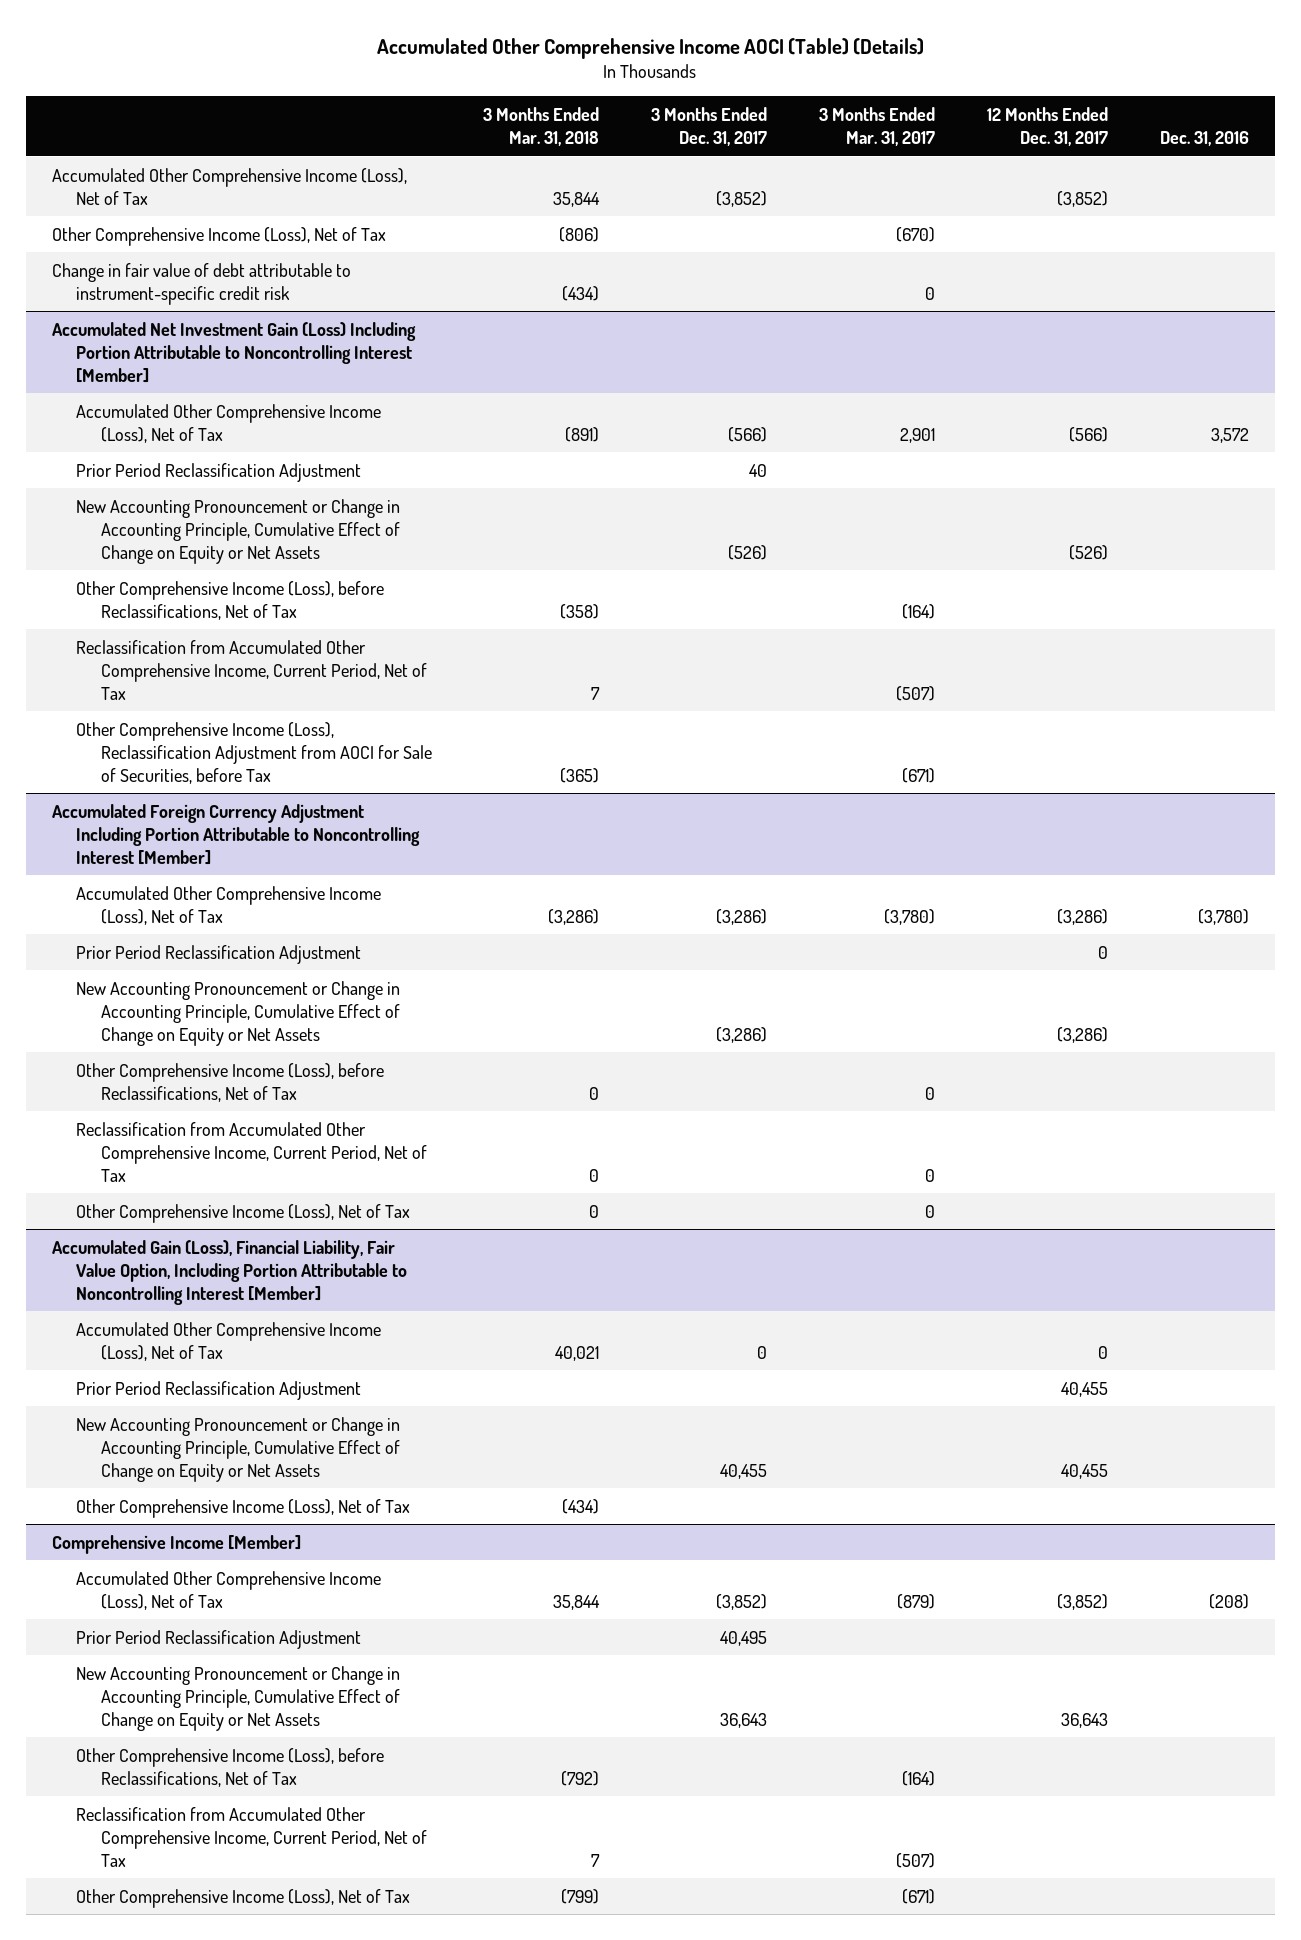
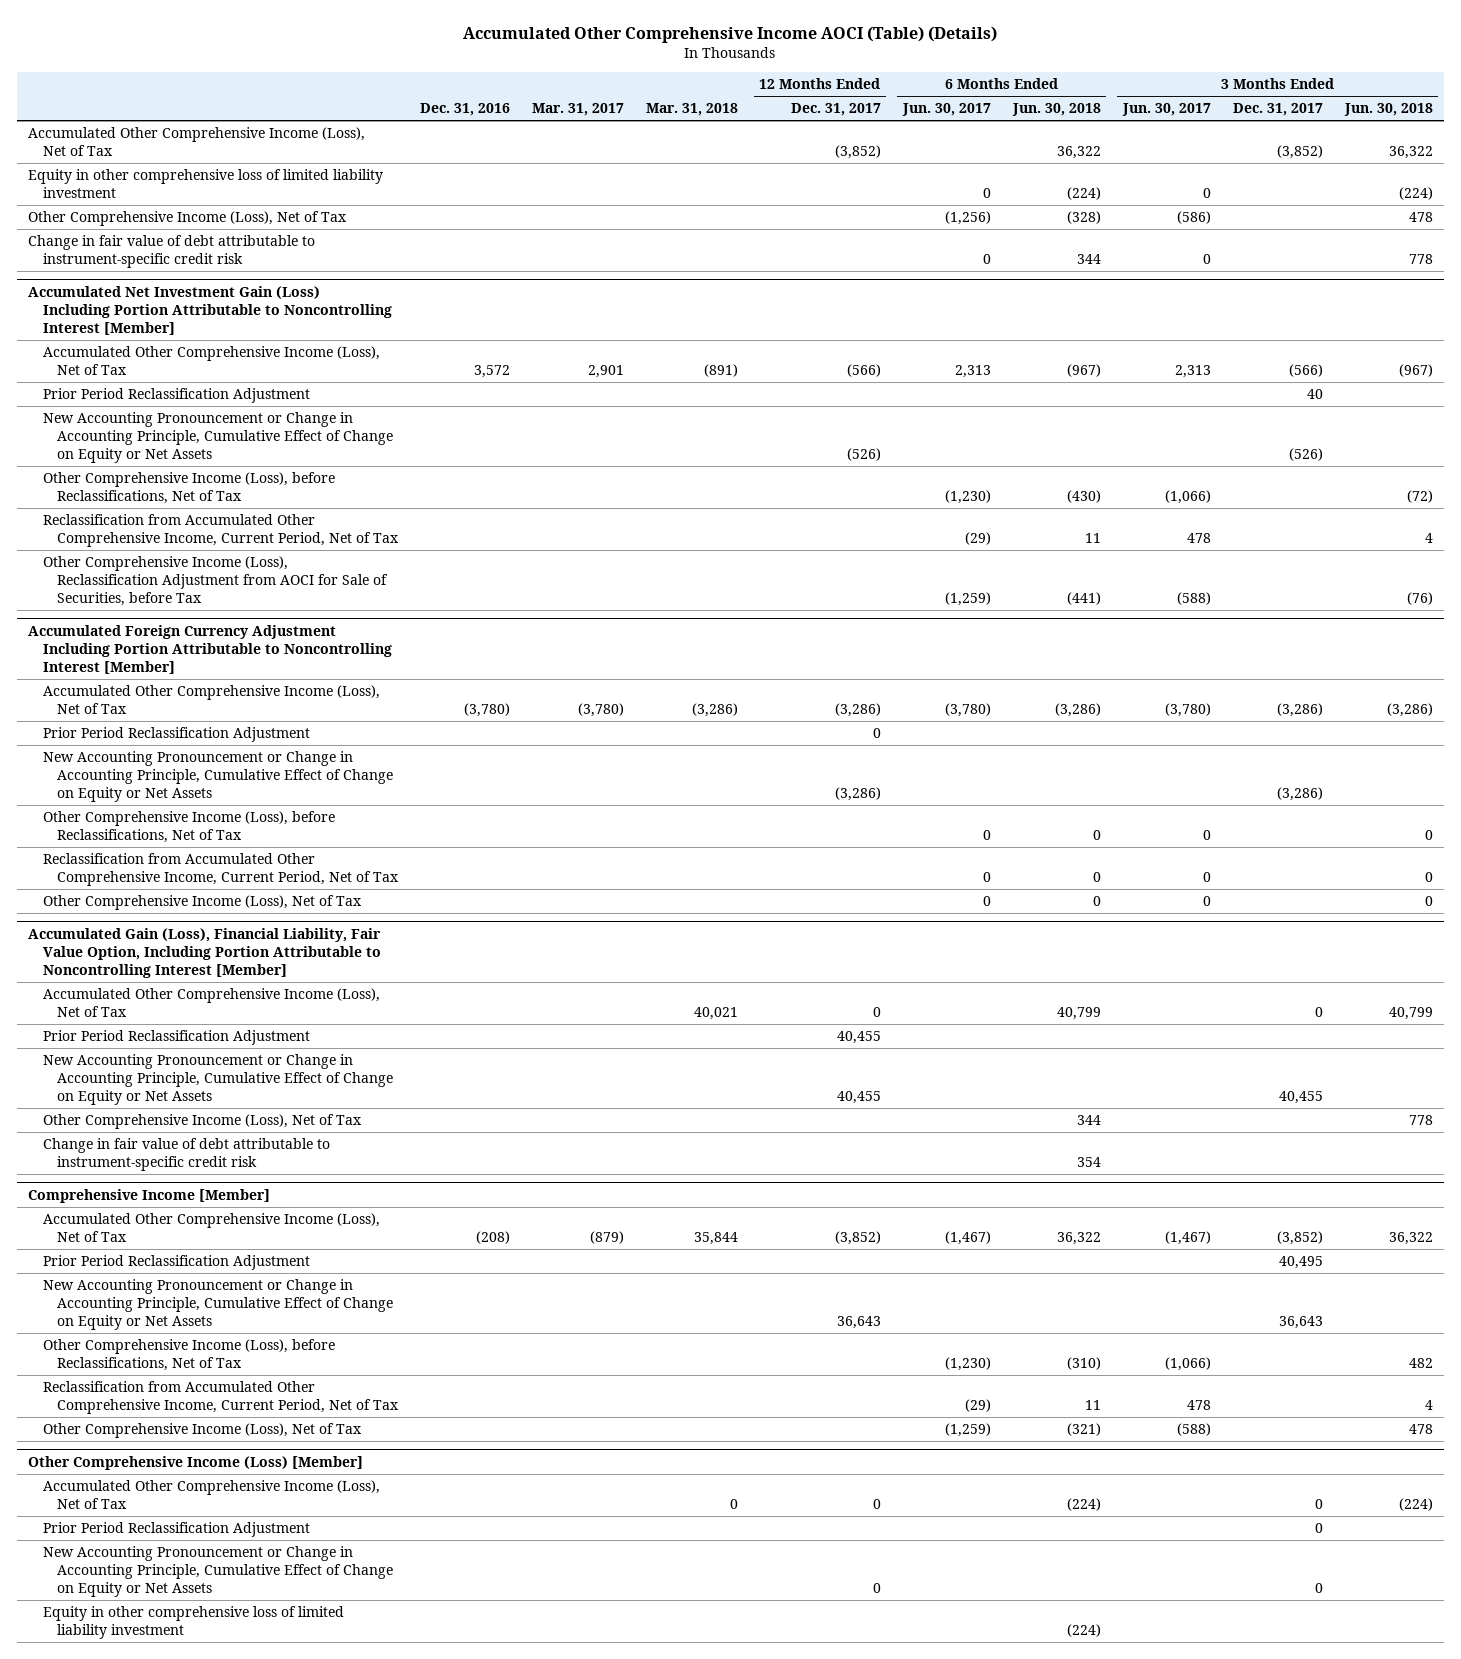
- | 3 Months Ended Mar. 31, 2018 | 3 Months Ended Dec. 31, 2017 | 3 Months Ended Mar. 31, 2017 | 12 Months Ended Dec. 31, 2017 | Dec. 31, 2016
+ | Dec. 31, 2016 | Mar. 31, 2017 | Mar. 31, 2018 | 12 Months Ended Dec. 31, 2017 | 6 Months Ended Jun. 30, 2017 | 6 Months Ended Jun. 30, 2018 | 3 Months Ended Jun. 30, 2017 | 3 Months Ended Dec. 31, 2017 | 3 Months Ended Jun. 30, 2018
+ Equity in other comprehensive loss of limited liability investment | | | | | 0 | (224) | 0 | | (224)
@ Accumulated Gain (Loss), Financial Liability, Fair Value Option, Including Portion Attributable to Noncontrolling Interest [Member]
+ Change in fair value of debt attributable to instrument-specific credit risk | | | | | | 354 | | |
+ Other Comprehensive Income (Loss) [Member]
+ Accumulated Other Comprehensive Income (Loss), Net of Tax | | | 0 | 0 | | (224) | | 0 | (224)
+ Prior Period Reclassification Adjustment | | | | | | | | 0 |
+ New Accounting Pronouncement or Change in Accounting Principle, Cumulative Effect of Change on Equity or Net Assets | | | | 0 | | | | 0 |
+ Equity in other comprehensive loss of limited liability investment | | | | | | (224) | | |

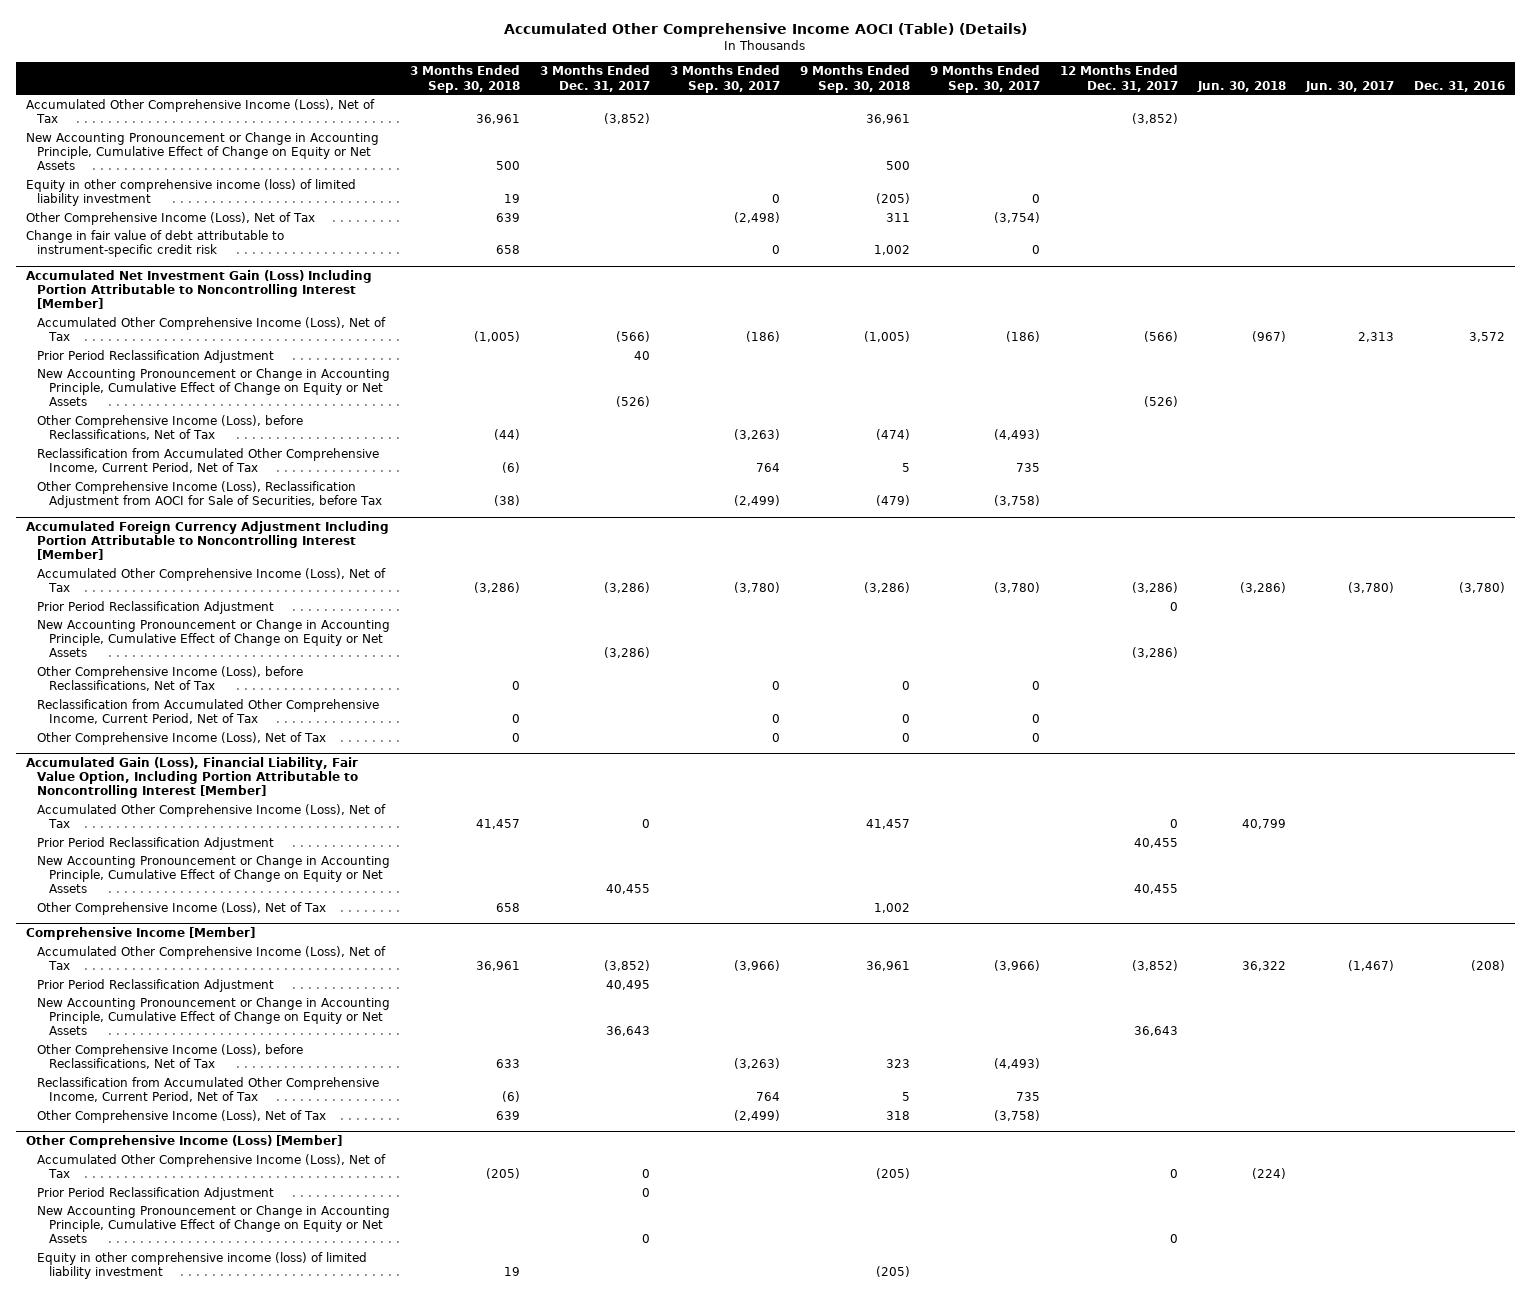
- | Dec. 31, 2016 | Mar. 31, 2017 | Mar. 31, 2018 | 12 Months Ended Dec. 31, 2017 | 6 Months Ended Jun. 30, 2017 | 6 Months Ended Jun. 30, 2018 | 3 Months Ended Jun. 30, 2017 | 3 Months Ended Dec. 31, 2017 | 3 Months Ended Jun. 30, 2018
+ | 3 Months Ended Sep. 30, 2018 | 3 Months Ended Dec. 31, 2017 | 3 Months Ended Sep. 30, 2017 | 9 Months Ended Sep. 30, 2018 | 9 Months Ended Sep. 30, 2017 | 12 Months Ended Dec. 31, 2017 | Jun. 30, 2018 | Jun. 30, 2017 | Dec. 31, 2016
- Equity in other comprehensive loss of limited liability investment | | | | | 0 | (224) | 0 | | (224)
+ New Accounting Pronouncement or Change in Accounting Principle, Cumulative Effect of Change on Equity or Net Assets | 500 | | | 500 | | | | |
+ Equity in other comprehensive income (loss) of limited liability investment | 19 | | 0 | (205) | 0 | | | |
@ Accumulated Gain (Loss), Financial Liability, Fair Value Option, Including Portion Attributable to Noncontrolling Interest [Member]
- Change in fair value of debt attributable to instrument-specific credit risk | | | | | | 354 | | |
@ Other Comprehensive Income (Loss) [Member]
- Equity in other comprehensive loss of limited liability investment | | | | | | (224) | | |
+ Equity in other comprehensive income (loss) of limited liability investment | 19 | | | (205) | | | | |

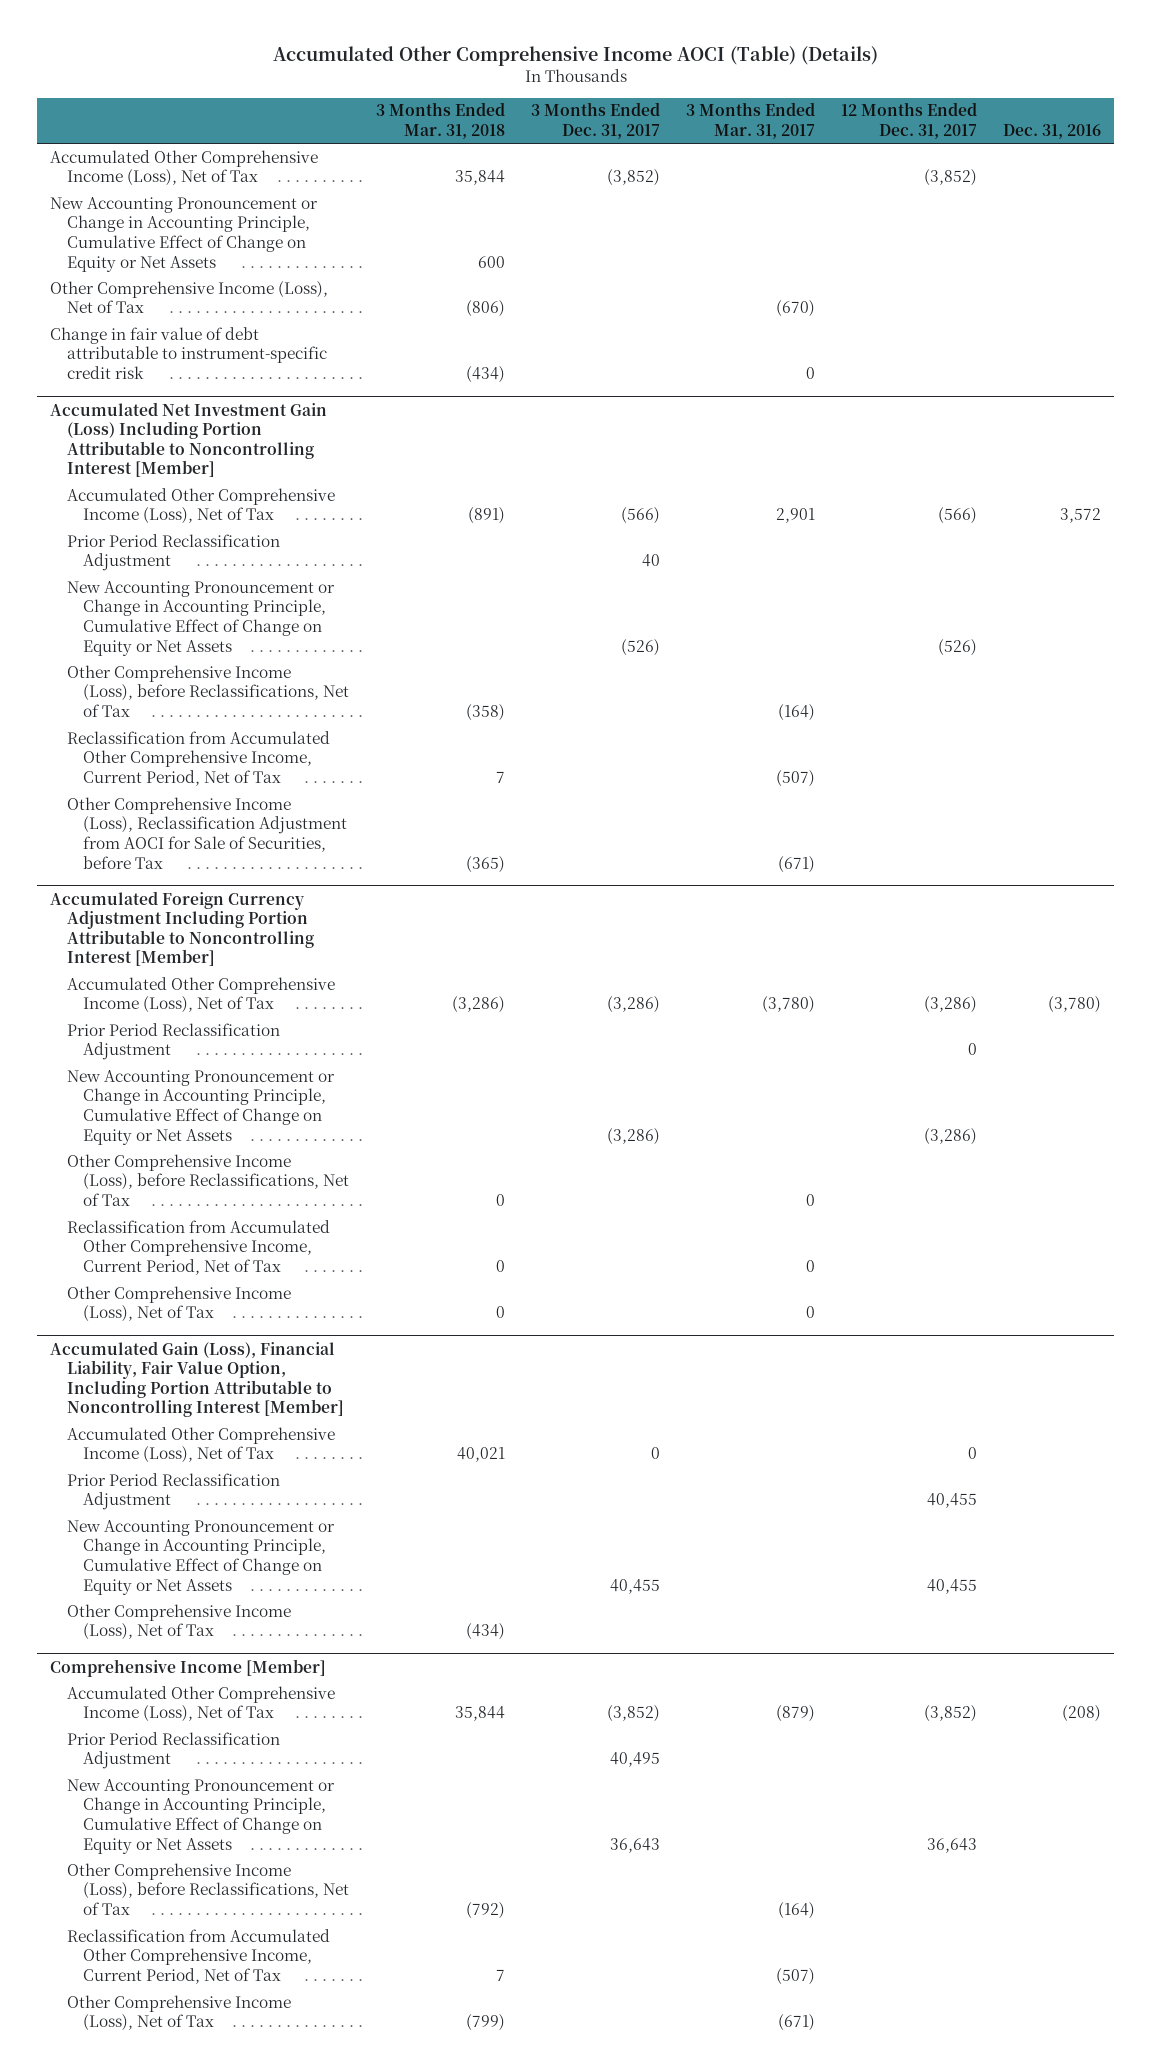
- | 3 Months Ended Sep. 30, 2018 | 3 Months Ended Dec. 31, 2017 | 3 Months Ended Sep. 30, 2017 | 9 Months Ended Sep. 30, 2018 | 9 Months Ended Sep. 30, 2017 | 12 Months Ended Dec. 31, 2017 | Jun. 30, 2018 | Jun. 30, 2017 | Dec. 31, 2016
+ | 3 Months Ended Mar. 31, 2018 | 3 Months Ended Dec. 31, 2017 | 3 Months Ended Mar. 31, 2017 | 12 Months Ended Dec. 31, 2017 | Dec. 31, 2016
- Equity in other comprehensive income (loss) of limited liability investment | 19 | | 0 | (205) | 0 | | | |
- Other Comprehensive Income (Loss) [Member]
- Accumulated Other Comprehensive Income (Loss), Net of Tax | (205) | 0 | | (205) | | 0 | (224) | |
- Prior Period Reclassification Adjustment | | 0 | | | | | | |
- New Accounting Pronouncement or Change in Accounting Principle, Cumulative Effect of Change on Equity or Net Assets | | 0 | | | | 0 | | |
- Equity in other comprehensive income (loss) of limited liability investment | 19 | | | (205) | | | | |

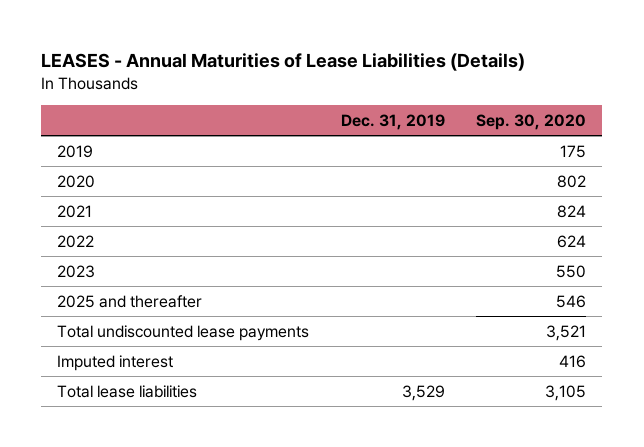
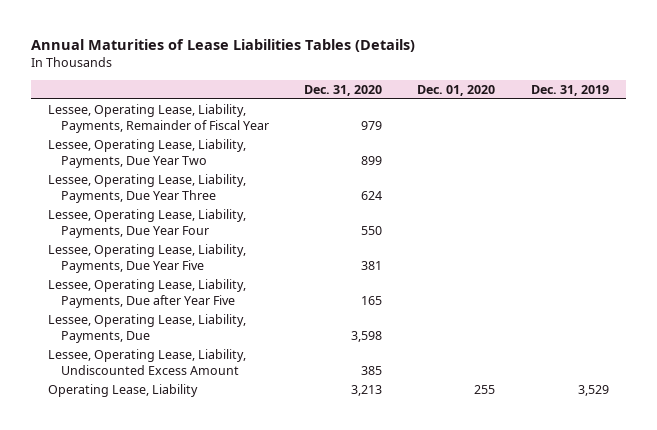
- LEASES - Annual Maturities of Lease Liabilities (Details)
+ Annual Maturities of Lease Liabilities Tables (Details)
- | Dec. 31, 2019 | Sep. 30, 2020
+ | Dec. 31, 2020 | Dec. 01, 2020 | Dec. 31, 2019
- 2019 | | 175
- 2020 | | 802
- 2021 | | 824
- 2022 | | 624
- 2023 | | 550
- 2025 and thereafter | | 546
- Total undiscounted lease payments | | 3,521
- Imputed interest | | 416
- Total lease liabilities | 3,529 | 3,105
+ Lessee, Operating Lease, Liability, Payments, Remainder of Fiscal Year | 979 | |
+ Lessee, Operating Lease, Liability, Payments, Due Year Two | 899 | |
+ Lessee, Operating Lease, Liability, Payments, Due Year Three | 624 | |
+ Lessee, Operating Lease, Liability, Payments, Due Year Four | 550 | |
+ Lessee, Operating Lease, Liability, Payments, Due Year Five | 381 | |
+ Lessee, Operating Lease, Liability, Payments, Due after Year Five | 165 | |
+ Lessee, Operating Lease, Liability, Payments, Due | 3,598 | |
+ Lessee, Operating Lease, Liability, Undiscounted Excess Amount | 385 | |
+ Operating Lease, Liability | 3,213 | 255 | 3,529

